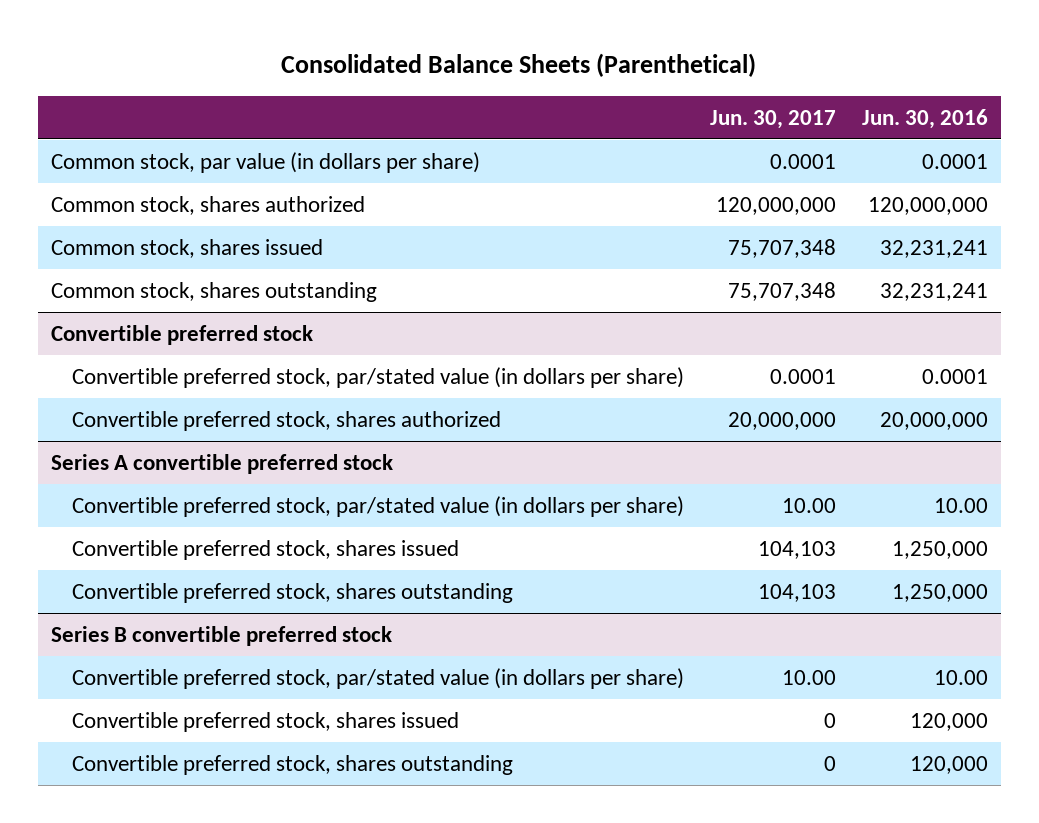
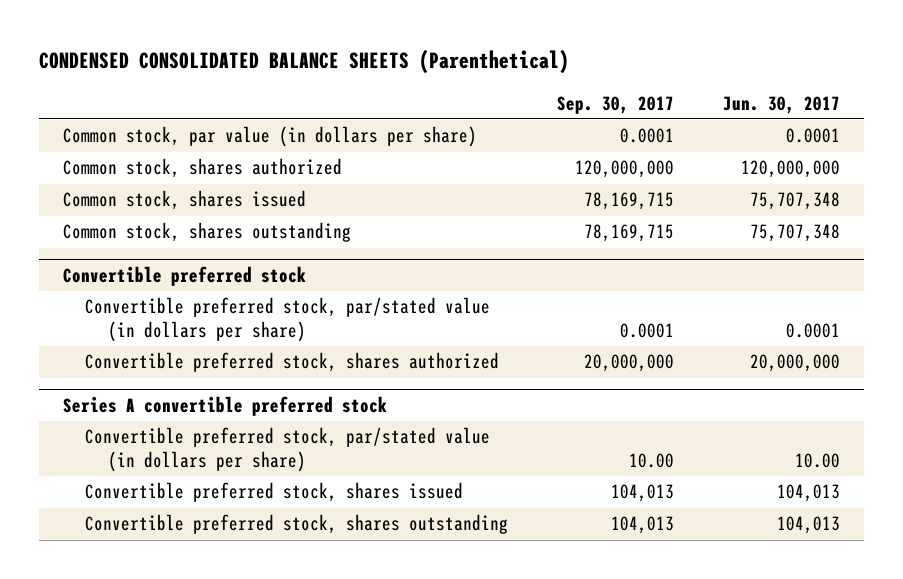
- Consolidated Balance Sheets (Parenthetical)
+ CONDENSED CONSOLIDATED BALANCE SHEETS (Parenthetical)
- | Jun. 30, 2017 | Jun. 30, 2016
+ | Sep. 30, 2017 | Jun. 30, 2017
@ Series A convertible preferred stock
- Convertible preferred stock, shares issued | 104,103 | 1,250,000
- Convertible preferred stock, shares outstanding | 104,103 | 1,250,000
- Series B convertible preferred stock
- Convertible preferred stock, par/stated value (in dollars per share) | 10.00 | 10.00
- Convertible preferred stock, shares issued | 0 | 120,000
- Convertible preferred stock, shares outstanding | 0 | 120,000
@ Series A convertible preferred stock
+ Convertible preferred stock, shares issued | 104,013 | 104,013
+ Convertible preferred stock, shares outstanding | 104,013 | 104,013

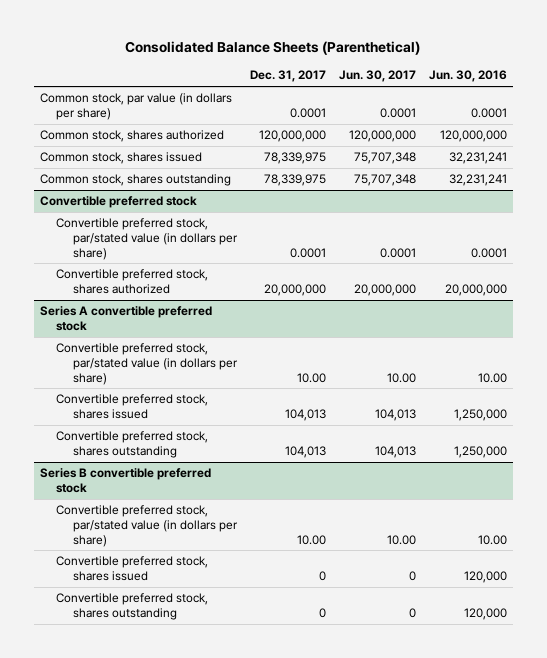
- CONDENSED CONSOLIDATED BALANCE SHEETS (Parenthetical)
+ Consolidated Balance Sheets (Parenthetical)
- | Sep. 30, 2017 | Jun. 30, 2017
+ | Dec. 31, 2017 | Jun. 30, 2017 | Jun. 30, 2016
+ Series B convertible preferred stock
+ Convertible preferred stock, par/stated value (in dollars per share) | 10.00 | 10.00 | 10.00
+ Convertible preferred stock, shares issued | 0 | 0 | 120,000
+ Convertible preferred stock, shares outstanding | 0 | 0 | 120,000

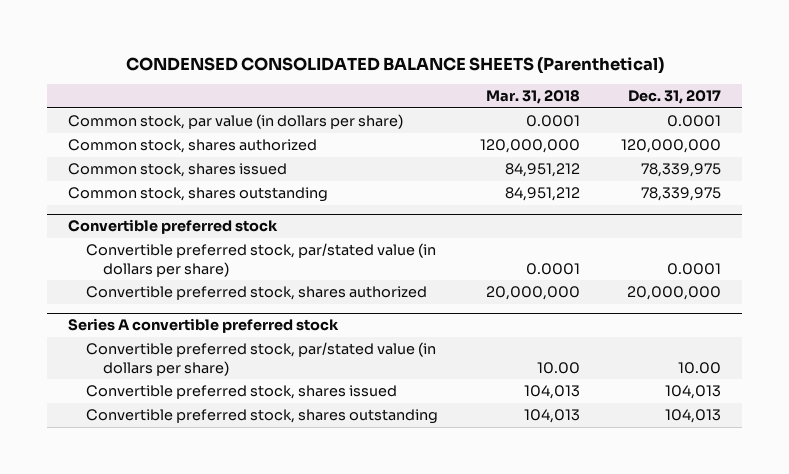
- Consolidated Balance Sheets (Parenthetical)
+ CONDENSED CONSOLIDATED BALANCE SHEETS (Parenthetical)
- | Dec. 31, 2017 | Jun. 30, 2017 | Jun. 30, 2016
+ | Mar. 31, 2018 | Dec. 31, 2017
- Series B convertible preferred stock
- Convertible preferred stock, par/stated value (in dollars per share) | 10.00 | 10.00 | 10.00
- Convertible preferred stock, shares issued | 0 | 0 | 120,000
- Convertible preferred stock, shares outstanding | 0 | 0 | 120,000

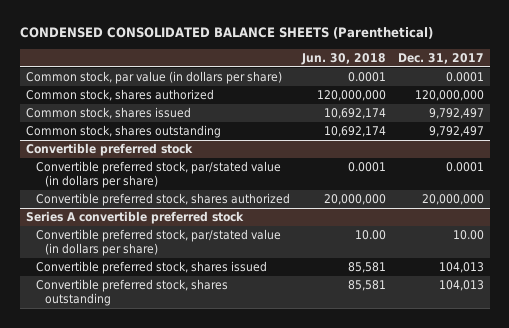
- | Mar. 31, 2018 | Dec. 31, 2017
+ | Jun. 30, 2018 | Dec. 31, 2017
- Common stock, shares issued | 84,951,212 | 78,339,975
- Common stock, shares outstanding | 84,951,212 | 78,339,975
+ Common stock, shares issued | 10,692,174 | 9,792,497
+ Common stock, shares outstanding | 10,692,174 | 9,792,497

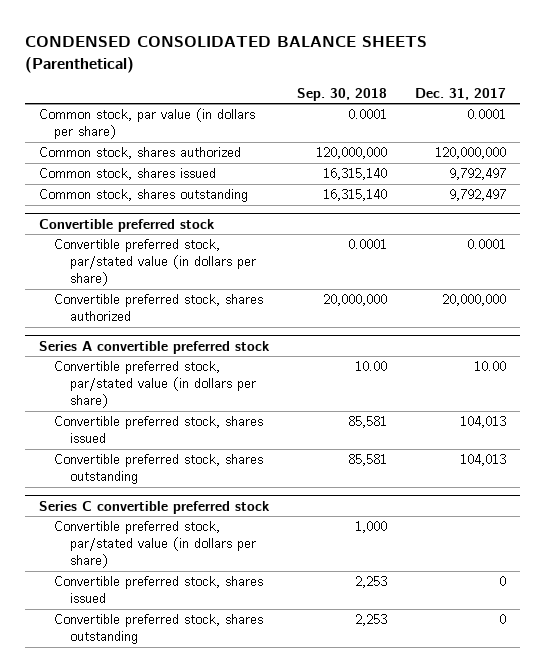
- | Jun. 30, 2018 | Dec. 31, 2017
+ | Sep. 30, 2018 | Dec. 31, 2017
+ Series C convertible preferred stock
+ Convertible preferred stock, par/stated value (in dollars per share) | 1,000 |
+ Convertible preferred stock, shares issued | 2,253 | 0
+ Convertible preferred stock, shares outstanding | 2,253 | 0

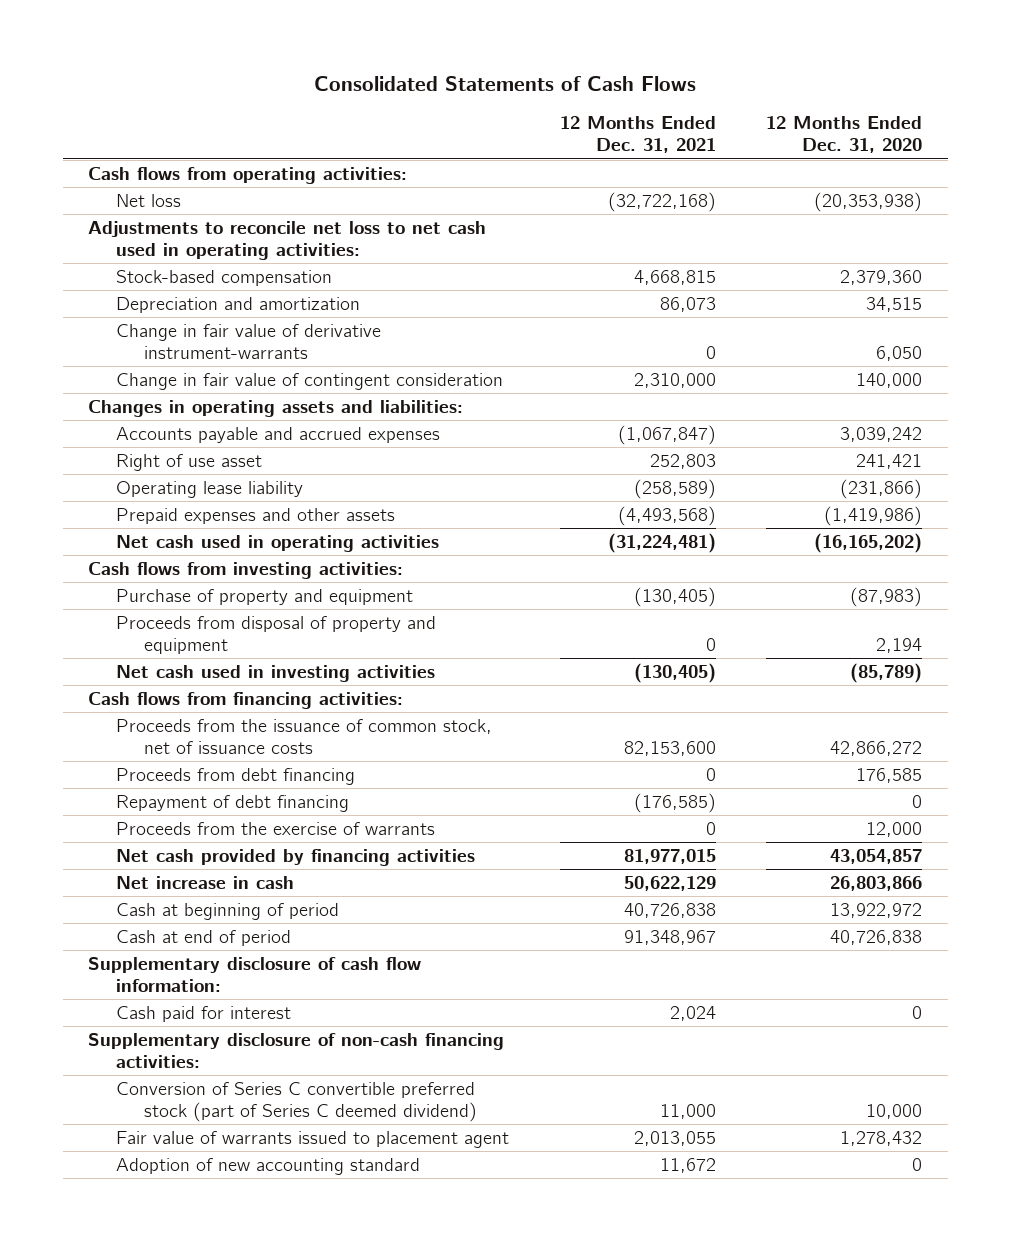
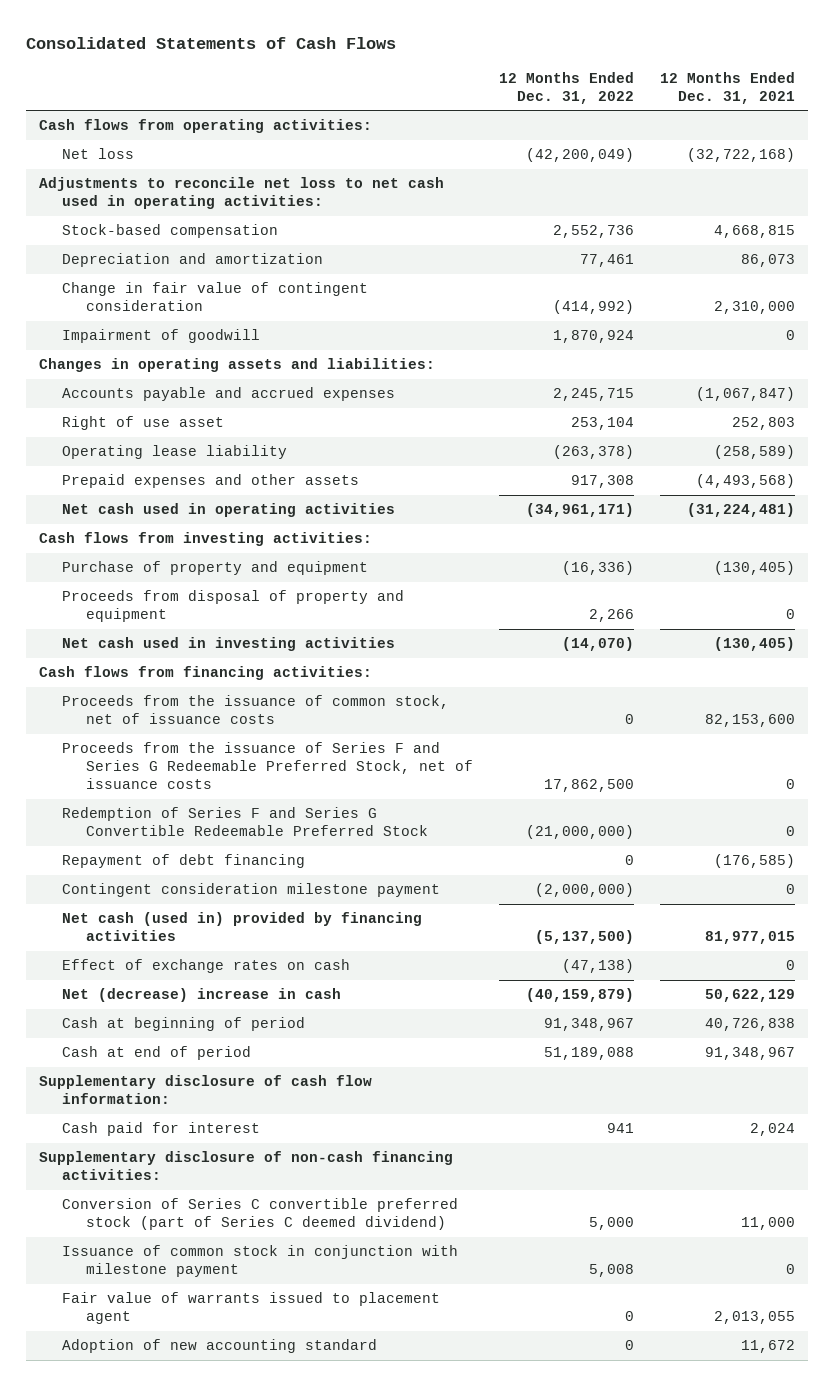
- | 12 Months Ended Dec. 31, 2021 | 12 Months Ended Dec. 31, 2020
+ | 12 Months Ended Dec. 31, 2022 | 12 Months Ended Dec. 31, 2021
- Change in fair value of derivative instrument-warrants | 0 | 6,050
+ Impairment of goodwill | 1,870,924 | 0
- Proceeds from debt financing | 0 | 176,585
+ Proceeds from the issuance of Series F and Series G Redeemable Preferred Stock, net of issuance costs | 17,862,500 | 0
+ Redemption of Series F and Series G Convertible Redeemable Preferred Stock | (21,000,000) | 0
- Proceeds from the exercise of warrants | 0 | 12,000
- Net cash provided by financing activities | 81,977,015 | 43,054,857
- Net increase in cash | 50,622,129 | 26,803,866
+ Contingent consideration milestone payment | (2,000,000) | 0
+ Net cash (used in) provided by financing activities | (5,137,500) | 81,977,015
+ Effect of exchange rates on cash | (47,138) | 0
+ Net (decrease) increase in cash | (40,159,879) | 50,622,129
+ Issuance of common stock in conjunction with milestone payment | 5,008 | 0

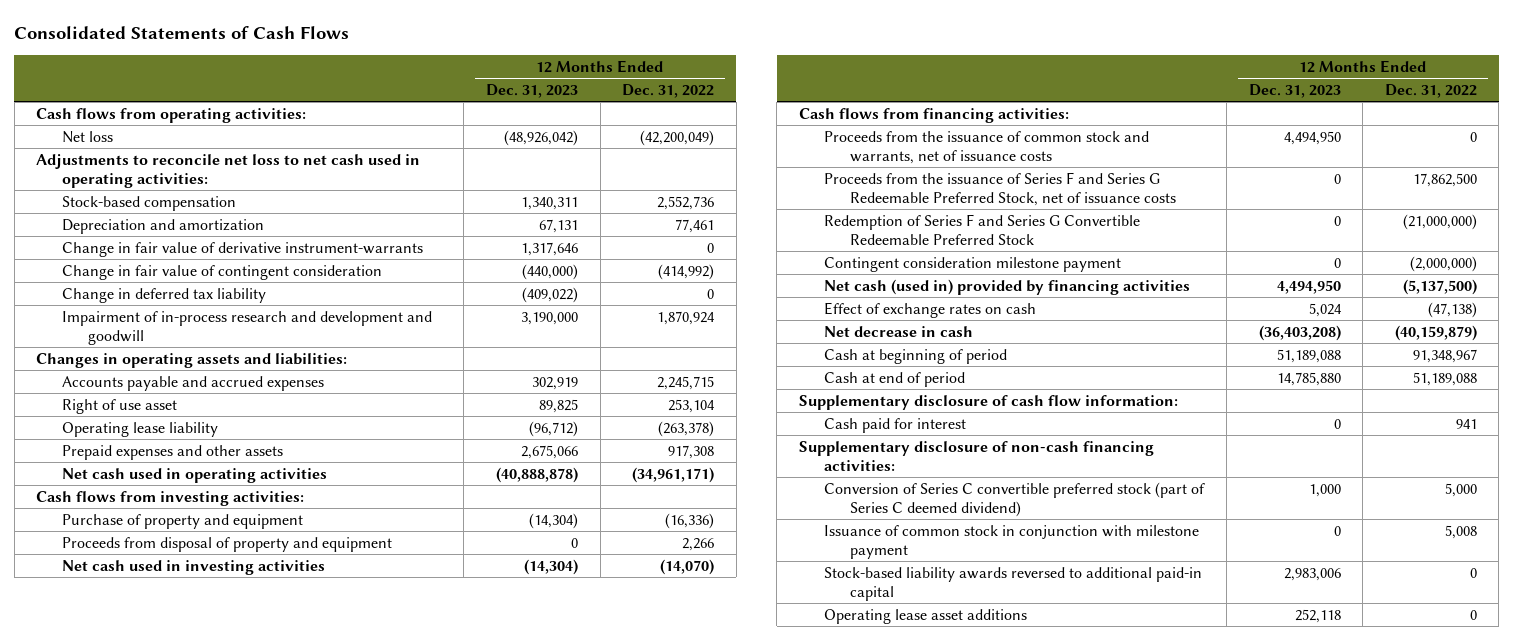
- | 12 Months Ended Dec. 31, 2022 | 12 Months Ended Dec. 31, 2021
+ | 12 Months Ended Dec. 31, 2023 | 12 Months Ended Dec. 31, 2022
+ Change in fair value of derivative instrument-warrants | 1,317,646 | 0
- Impairment of goodwill | 1,870,924 | 0
+ Change in deferred tax liability | (409,022) | 0
+ Impairment of in-process research and development and goodwill | 3,190,000 | 1,870,924
- Proceeds from the issuance of common stock, net of issuance costs | 0 | 82,153,600
+ Proceeds from the issuance of common stock and warrants, net of issuance costs | 4,494,950 | 0
- Repayment of debt financing | 0 | (176,585)
- Net (decrease) increase in cash | (40,159,879) | 50,622,129
+ Net decrease in cash | (36,403,208) | (40,159,879)
- Fair value of warrants issued to placement agent | 0 | 2,013,055
- Adoption of new accounting standard | 0 | 11,672
+ Stock-based liability awards reversed to additional paid-in capital | 2,983,006 | 0
+ Operating lease asset additions | 252,118 | 0

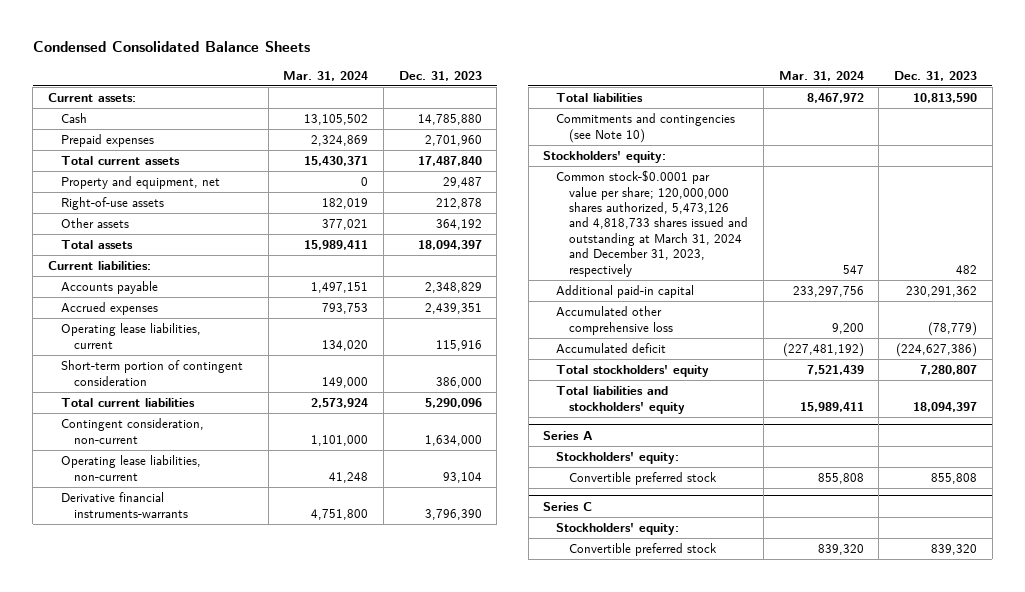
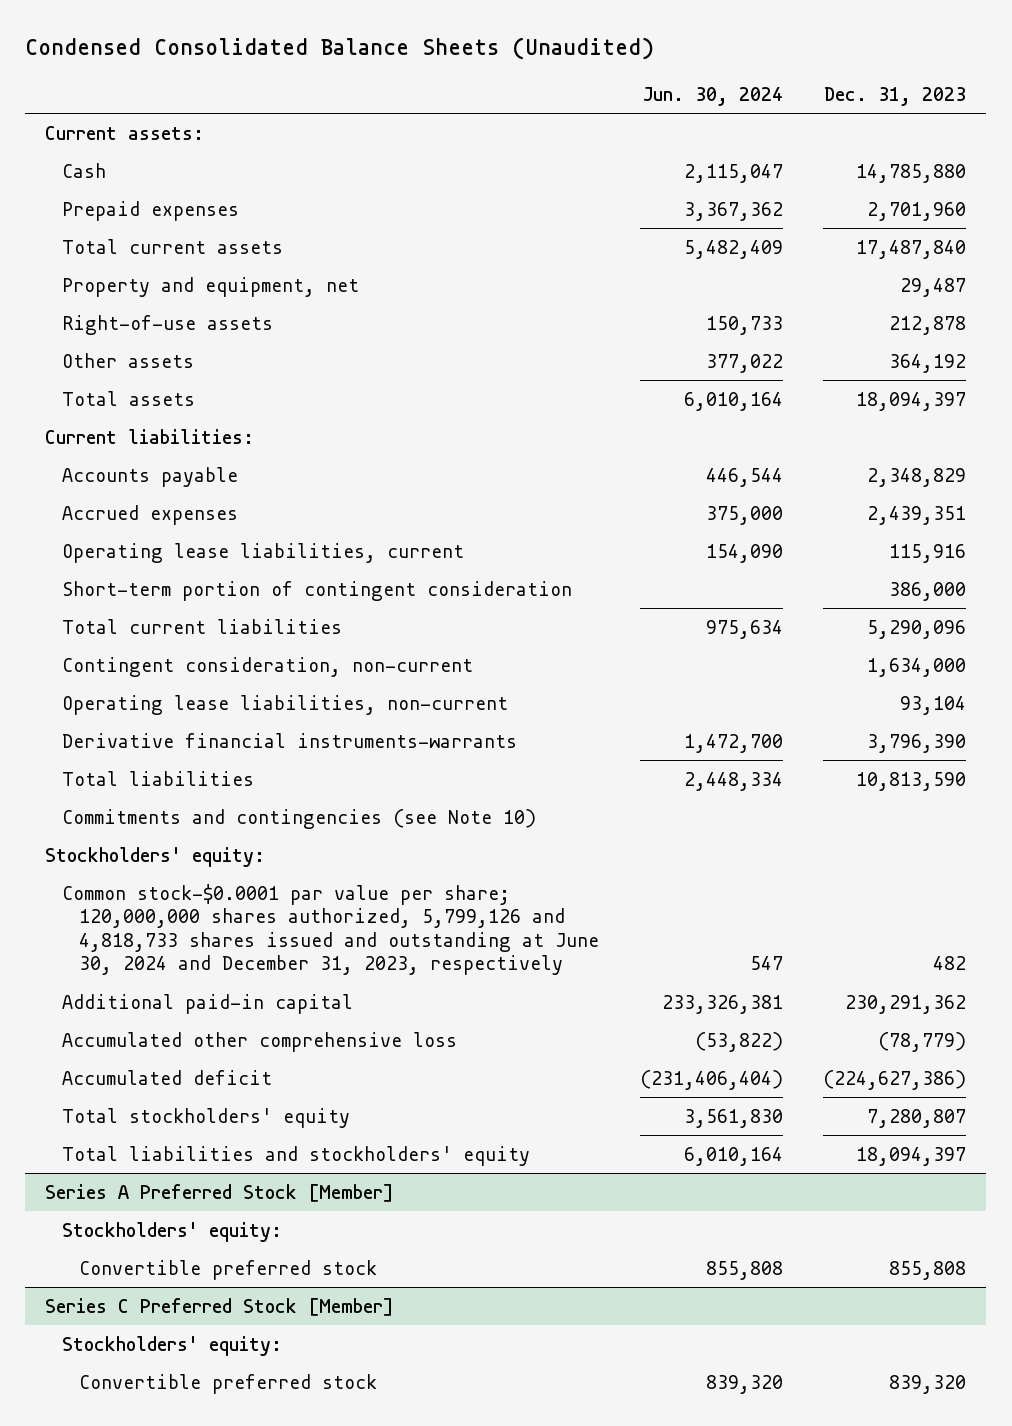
- Condensed Consolidated Balance Sheets
+ Condensed Consolidated Balance Sheets (Unaudited)
- | Mar. 31, 2024 | Dec. 31, 2023
+ | Jun. 30, 2024 | Dec. 31, 2023
- Common stock-$0.0001 par value per share; 120,000,000 shares authorized, 5,473,126 and 4,818,733 shares issued and outstanding at March 31, 2024 and December 31, 2023, respectively | 547 | 482
+ Common stock-$0.0001 par value per share; 120,000,000 shares authorized, 5,799,126 and 4,818,733 shares issued and outstanding at June 30, 2024 and December 31, 2023, respectively | 547 | 482
- Series A
+ Series A Preferred Stock [Member]
- Series C
+ Series C Preferred Stock [Member]

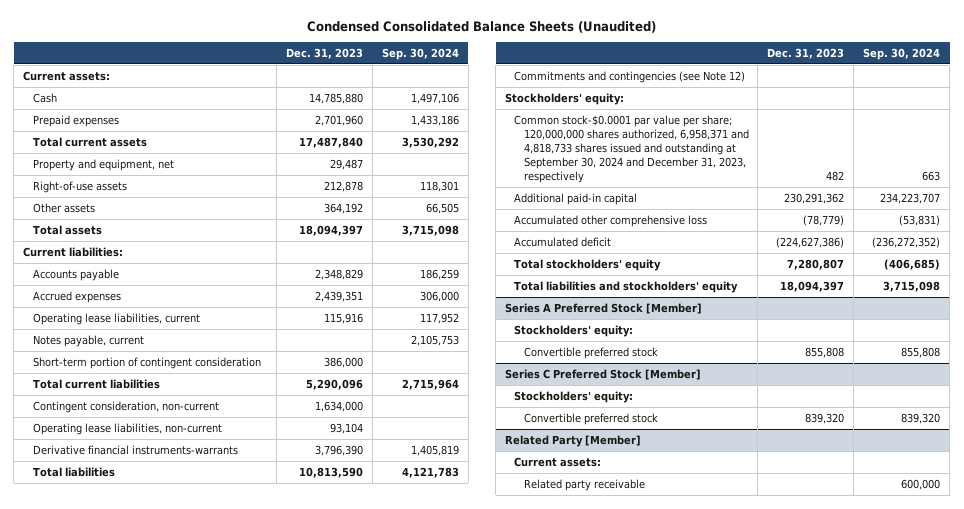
- | Jun. 30, 2024 | Dec. 31, 2023
+ | Dec. 31, 2023 | Sep. 30, 2024
+ Notes payable, current | | 2,105,753
- Commitments and contingencies (see Note 10)
+ Commitments and contingencies (see Note 12)
- Common stock-$0.0001 par value per share; 120,000,000 shares authorized, 5,799,126 and 4,818,733 shares issued and outstanding at June 30, 2024 and December 31, 2023, respectively | 547 | 482
+ Common stock-$0.0001 par value per share; 120,000,000 shares authorized, 6,958,371 and 4,818,733 shares issued and outstanding at September 30, 2024 and December 31, 2023, respectively | 482 | 663
+ Related Party [Member]
+ Current assets:
+ Related party receivable | | 600,000

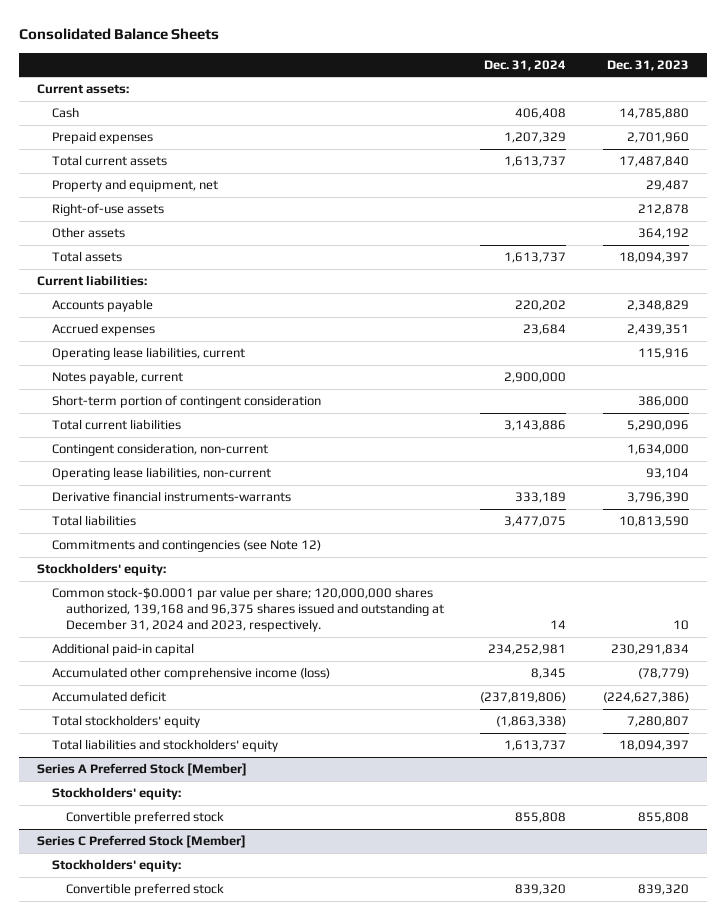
- Condensed Consolidated Balance Sheets (Unaudited)
+ Consolidated Balance Sheets
- | Dec. 31, 2023 | Sep. 30, 2024
+ | Dec. 31, 2024 | Dec. 31, 2023
- Common stock-$0.0001 par value per share; 120,000,000 shares authorized, 6,958,371 and 4,818,733 shares issued and outstanding at September 30, 2024 and December 31, 2023, respectively | 482 | 663
- Additional paid-in capital | 230,291,362 | 234,223,707
- Accumulated other comprehensive loss | (78,779) | (53,831)
+ Common stock-$0.0001 par value per share; 120,000,000 shares authorized, 139,168 and 96,375 shares issued and outstanding at December 31, 2024 and 2023, respectively. | 14 | 10
+ Additional paid-in capital | 234,252,981 | 230,291,834
+ Accumulated other comprehensive income (loss) | 8,345 | (78,779)
- Related Party [Member]
- Current assets:
- Related party receivable | | 600,000

